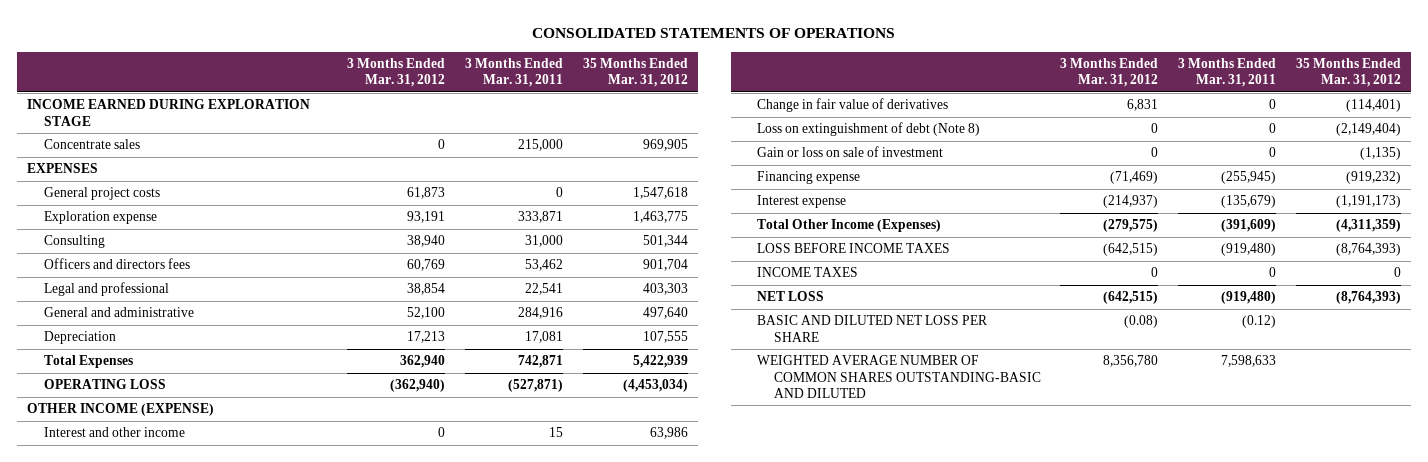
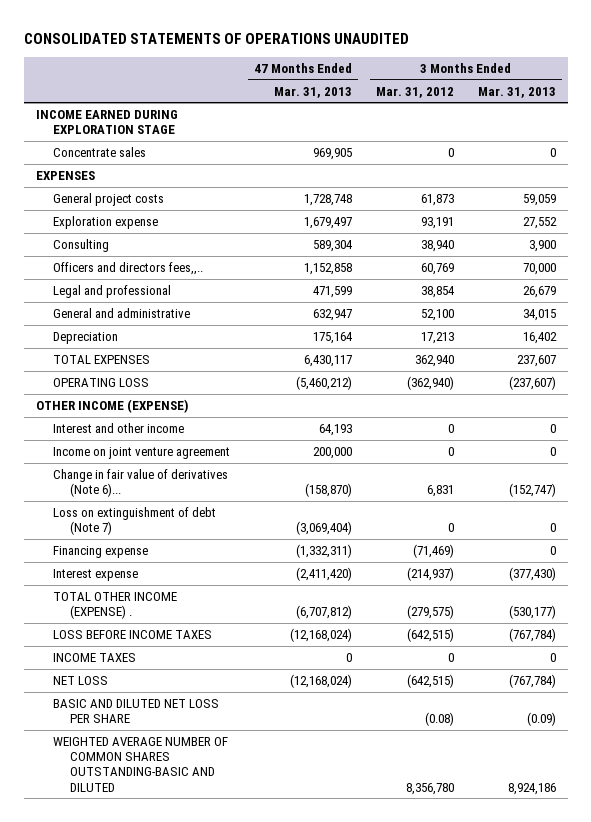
- CONSOLIDATED STATEMENTS OF OPERATIONS
+ CONSOLIDATED STATEMENTS OF OPERATIONS UNAUDITED
- | 3 Months Ended Mar. 31, 2012 | 3 Months Ended Mar. 31, 2011 | 35 Months Ended Mar. 31, 2012
+ | 47 Months Ended Mar. 31, 2013 | 3 Months Ended Mar. 31, 2012 | 3 Months Ended Mar. 31, 2013
- Officers and directors fees | 60,769 | 53,462 | 901,704
+ Officers and directors fees,,.. | 1,152,858 | 60,769 | 70,000
- Total Expenses | 362,940 | 742,871 | 5,422,939
+ TOTAL EXPENSES | 6,430,117 | 362,940 | 237,607
- Change in fair value of derivatives | 6,831 | 0 | (114,401)
- Loss on extinguishment of debt (Note 8) | 0 | 0 | (2,149,404)
- Gain or loss on sale of investment | 0 | 0 | (1,135)
+ Income on joint venture agreement | 200,000 | 0 | 0
+ Change in fair value of derivatives (Note 6)... | (158,870) | 6,831 | (152,747)
+ Loss on extinguishment of debt (Note 7) | (3,069,404) | 0 | 0
- Total Other Income (Expenses) | (279,575) | (391,609) | (4,311,359)
+ TOTAL OTHER INCOME (EXPENSE) . | (6,707,812) | (279,575) | (530,177)

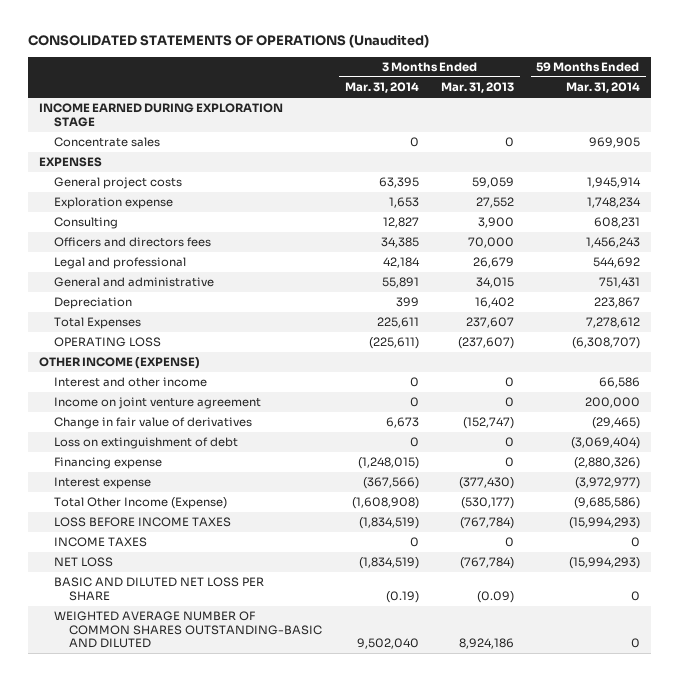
- CONSOLIDATED STATEMENTS OF OPERATIONS UNAUDITED
+ CONSOLIDATED STATEMENTS OF OPERATIONS (Unaudited)
- | 47 Months Ended Mar. 31, 2013 | 3 Months Ended Mar. 31, 2012 | 3 Months Ended Mar. 31, 2013
+ | 3 Months Ended Mar. 31, 2014 | 3 Months Ended Mar. 31, 2013 | 59 Months Ended Mar. 31, 2014
- Officers and directors fees,,.. | 1,152,858 | 60,769 | 70,000
+ Officers and directors fees | 34,385 | 70,000 | 1,456,243
- TOTAL EXPENSES | 6,430,117 | 362,940 | 237,607
+ Total Expenses | 225,611 | 237,607 | 7,278,612
- Change in fair value of derivatives (Note 6)... | (158,870) | 6,831 | (152,747)
- Loss on extinguishment of debt (Note 7) | (3,069,404) | 0 | 0
+ Change in fair value of derivatives | 6,673 | (152,747) | (29,465)
+ Loss on extinguishment of debt | 0 | 0 | (3,069,404)
- TOTAL OTHER INCOME (EXPENSE) . | (6,707,812) | (279,575) | (530,177)
+ Total Other Income (Expense) | (1,608,908) | (530,177) | (9,685,586)

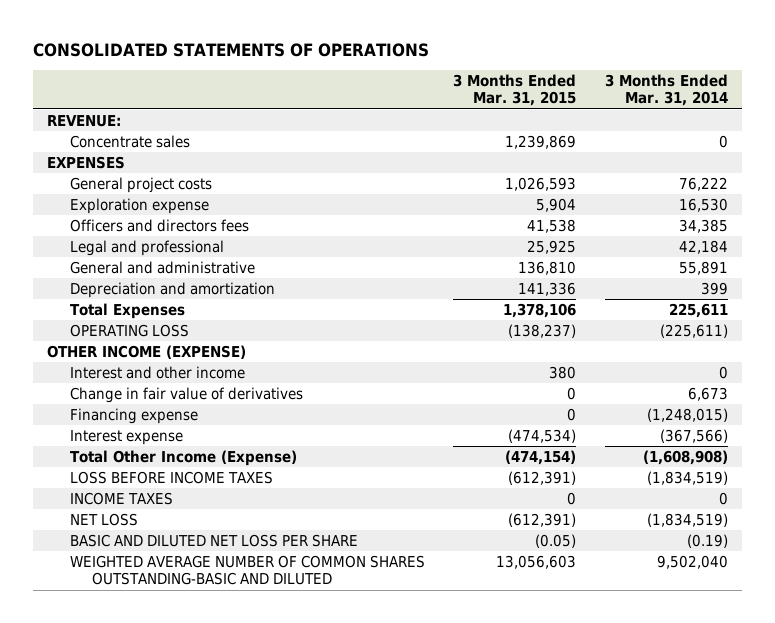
- CONSOLIDATED STATEMENTS OF OPERATIONS (Unaudited)
+ CONSOLIDATED STATEMENTS OF OPERATIONS
- | 3 Months Ended Mar. 31, 2014 | 3 Months Ended Mar. 31, 2013 | 59 Months Ended Mar. 31, 2014
+ | 3 Months Ended Mar. 31, 2015 | 3 Months Ended Mar. 31, 2014
- INCOME EARNED DURING EXPLORATION STAGE
+ REVENUE:
- General project costs | 63,395 | 59,059 | 1,945,914
- Exploration expense | 1,653 | 27,552 | 1,748,234
- Consulting | 12,827 | 3,900 | 608,231
+ General project costs | 1,026,593 | 76,222
+ Exploration expense | 5,904 | 16,530
- Depreciation | 399 | 16,402 | 223,867
+ Depreciation and amortization | 141,336 | 399
- Income on joint venture agreement | 0 | 0 | 200,000
- Loss on extinguishment of debt | 0 | 0 | (3,069,404)

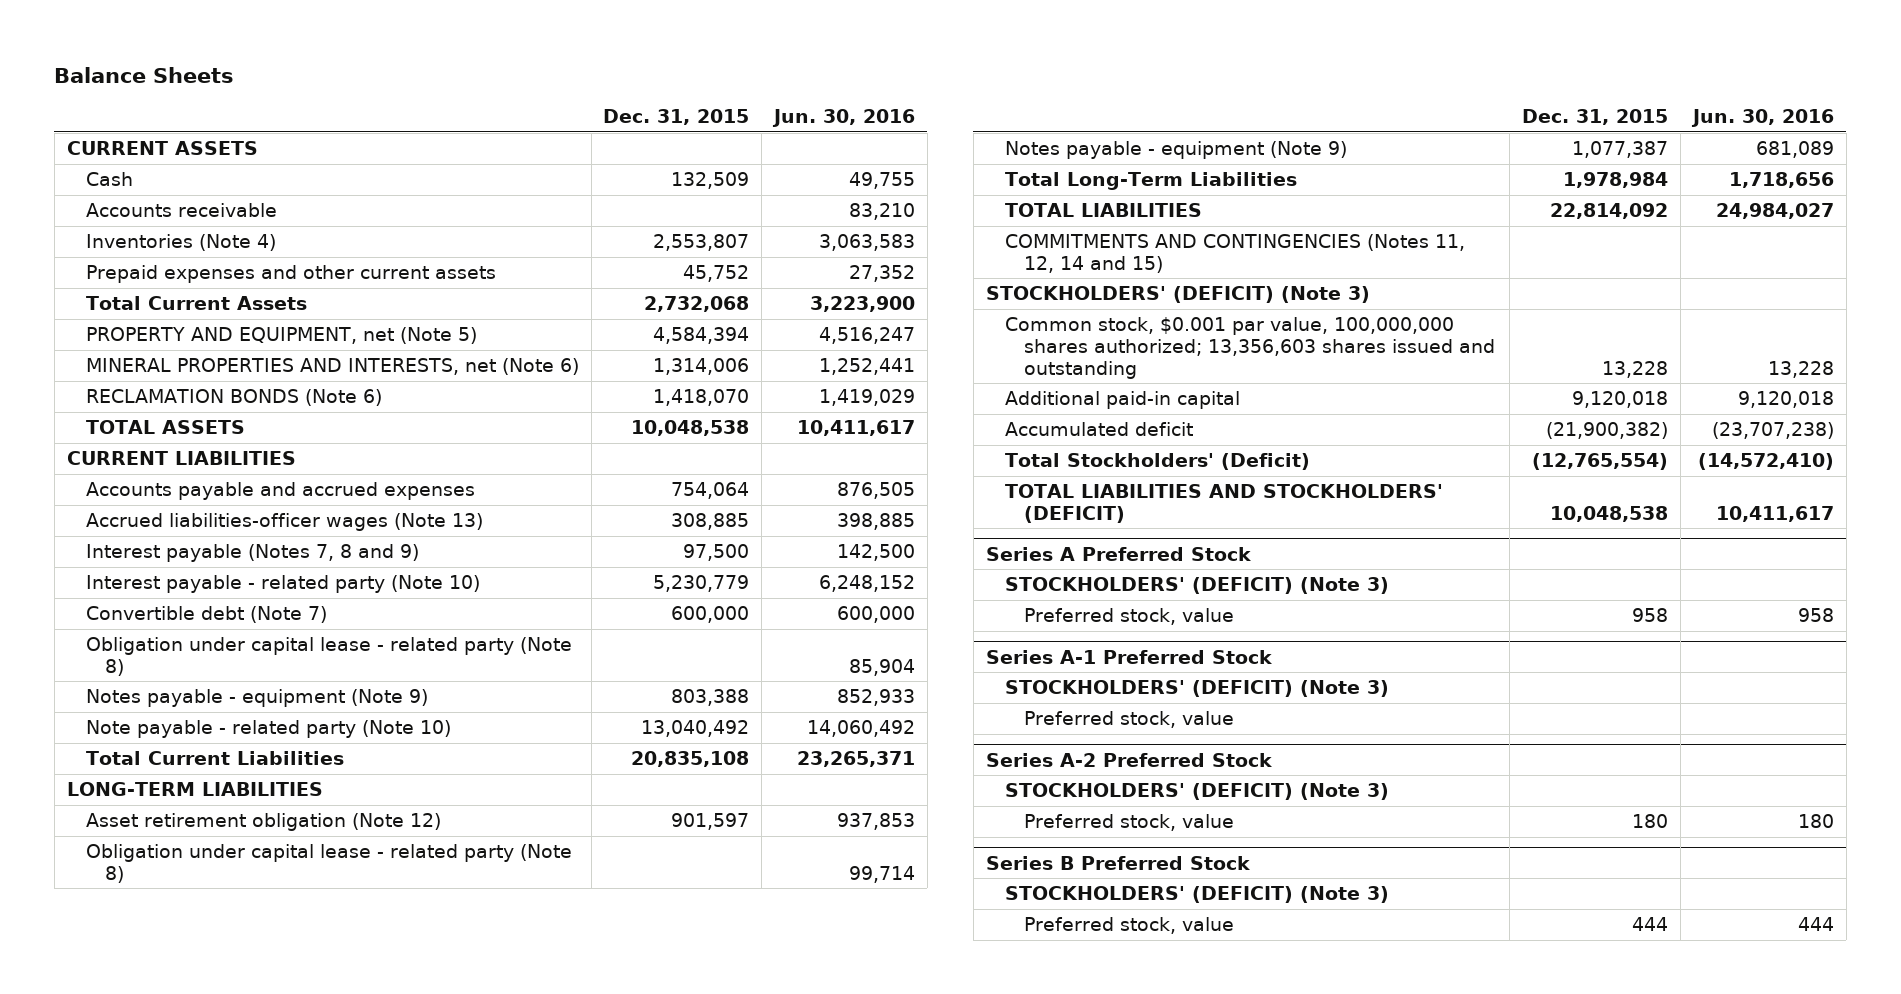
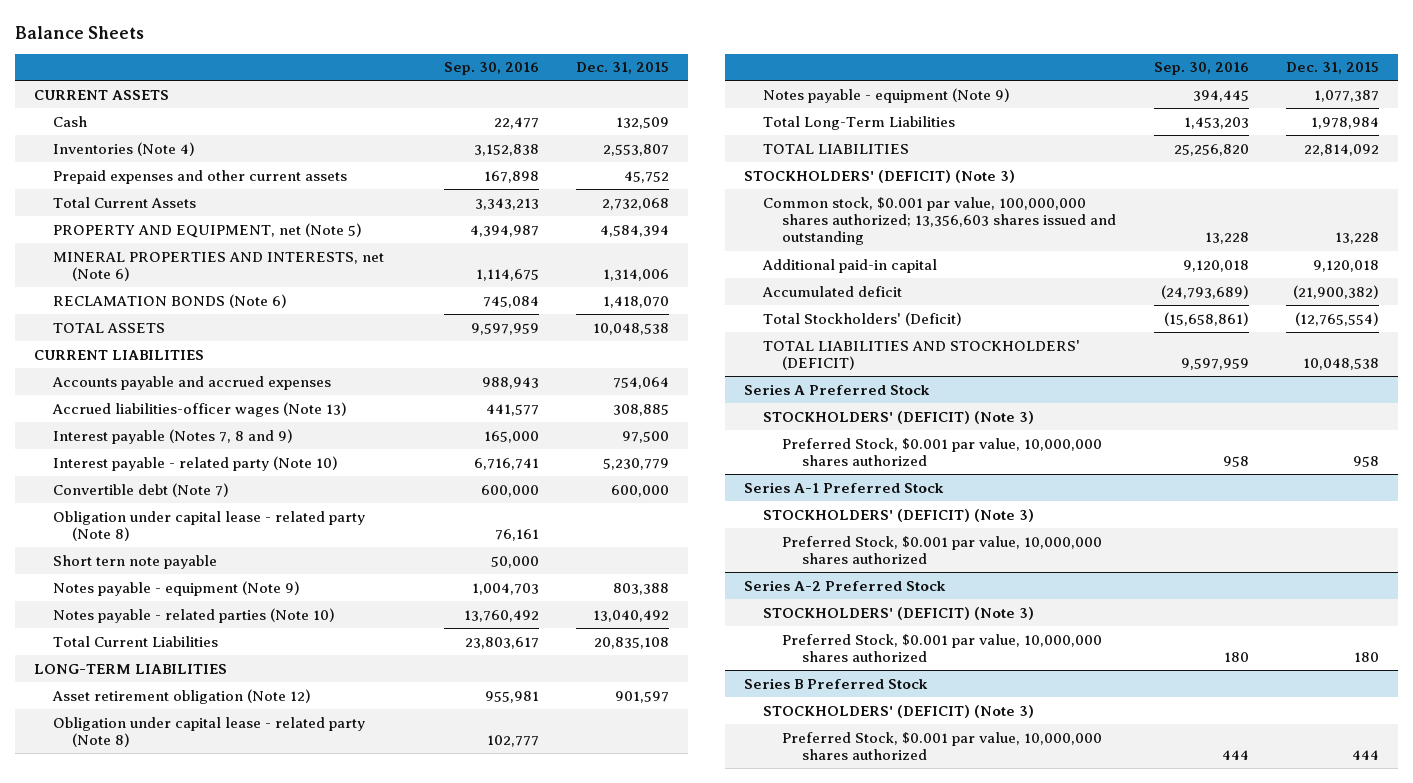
- | Dec. 31, 2015 | Jun. 30, 2016
+ | Sep. 30, 2016 | Dec. 31, 2015
- Accounts receivable | | 83,210
+ Short tern note payable | 50,000 |
- Note payable - related party (Note 10) | 13,040,492 | 14,060,492
+ Notes payable - related parties (Note 10) | 13,760,492 | 13,040,492
- COMMITMENTS AND CONTINGENCIES (Notes 11, 12, 14 and 15)
@ Series A Preferred Stock
- Preferred stock, value | 958 | 958
+ Preferred Stock, $0.001 par value, 10,000,000 shares authorized | 958 | 958
@ Series A-1 Preferred Stock
- Preferred stock, value
+ Preferred Stock, $0.001 par value, 10,000,000 shares authorized
@ Series A-2 Preferred Stock
- Preferred stock, value | 180 | 180
+ Preferred Stock, $0.001 par value, 10,000,000 shares authorized | 180 | 180
@ Series B Preferred Stock
- Preferred stock, value | 444 | 444
+ Preferred Stock, $0.001 par value, 10,000,000 shares authorized | 444 | 444

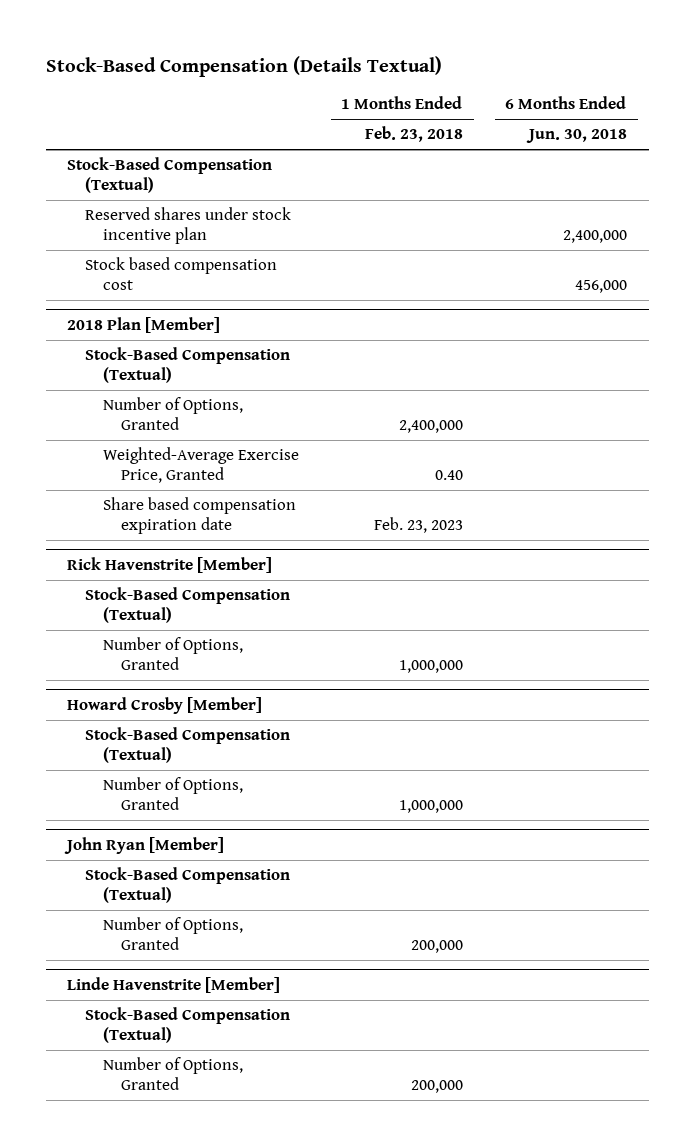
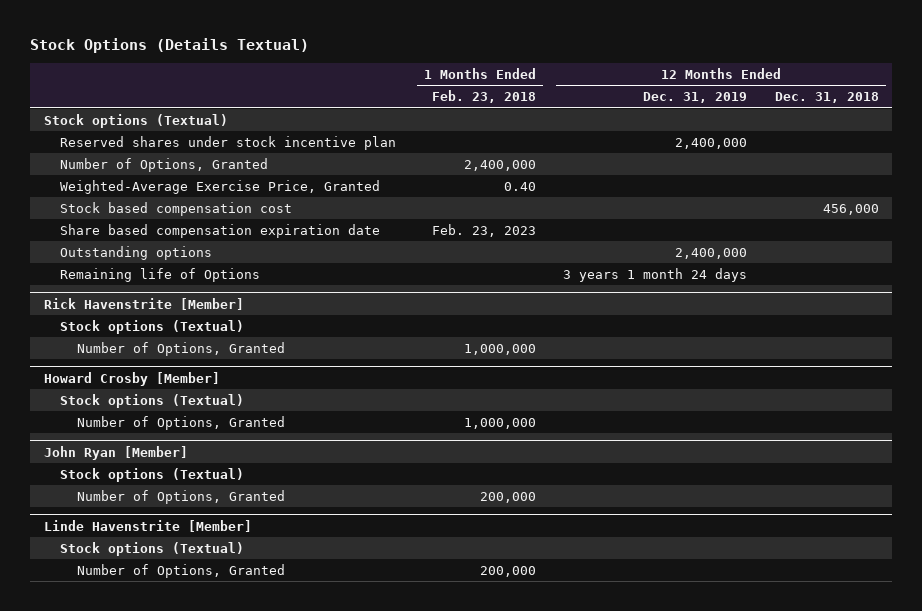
- Stock-Based Compensation (Details Textual)
+ Stock Options (Details Textual)
- | 1 Months Ended Feb. 23, 2018 | 6 Months Ended Jun. 30, 2018
+ | 1 Months Ended Feb. 23, 2018 | 12 Months Ended Dec. 31, 2019 | 12 Months Ended Dec. 31, 2018
- Stock-Based Compensation (Textual)
+ Stock options (Textual)
- 2018 Plan [Member]
- Stock-Based Compensation (Textual)
moved down: Stock based compensation cost | | | 456,000
+ Outstanding options | | 2,400,000 |
+ Remaining life of Options | | 3 years 1 month 24 days |
@ Rick Havenstrite [Member]
- Stock-Based Compensation (Textual)
+ Stock options (Textual)
@ Howard Crosby [Member]
- Stock-Based Compensation (Textual)
+ Stock options (Textual)
@ John Ryan [Member]
- Stock-Based Compensation (Textual)
+ Stock options (Textual)
@ Linde Havenstrite [Member]
- Stock-Based Compensation (Textual)
+ Stock options (Textual)

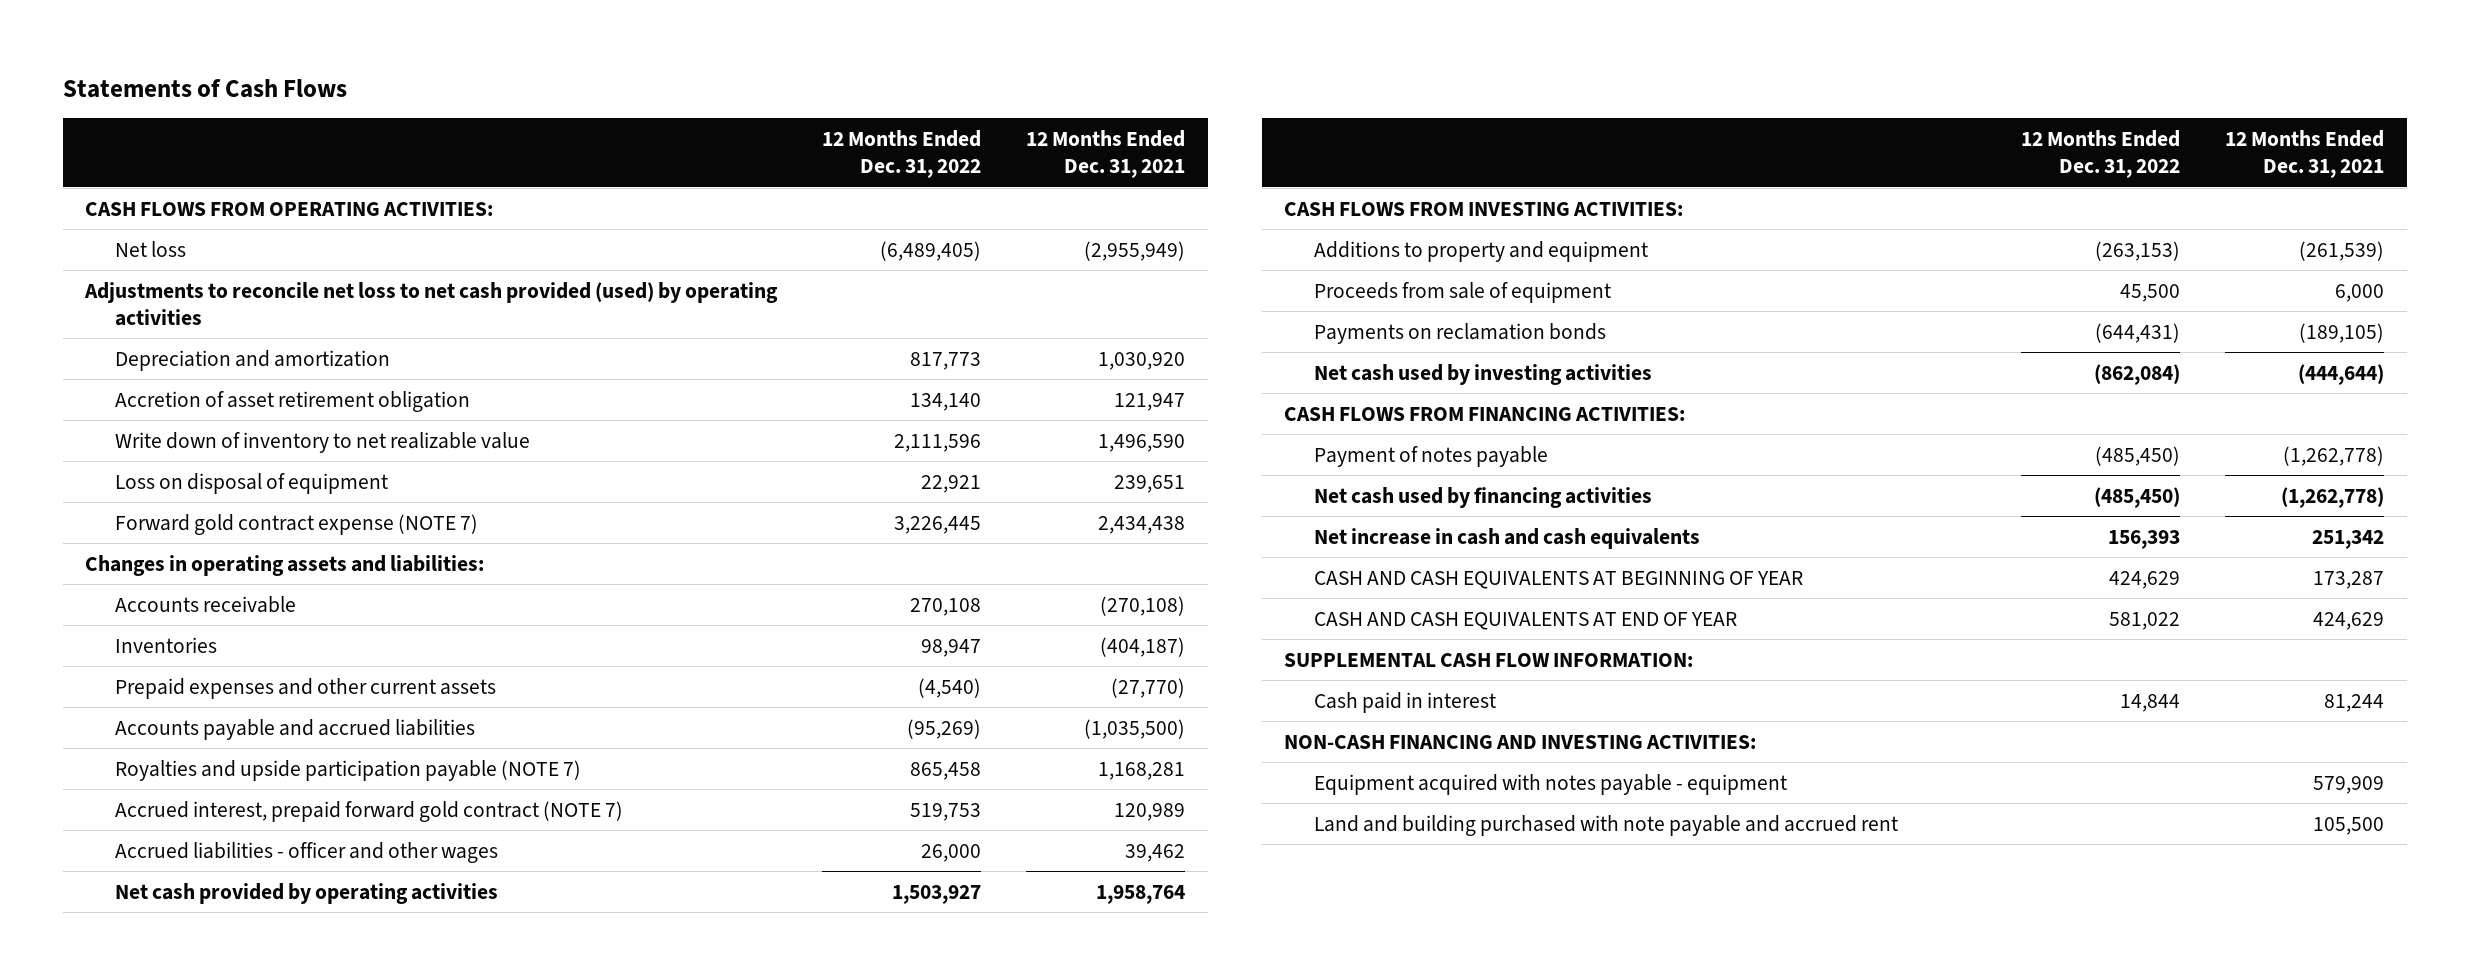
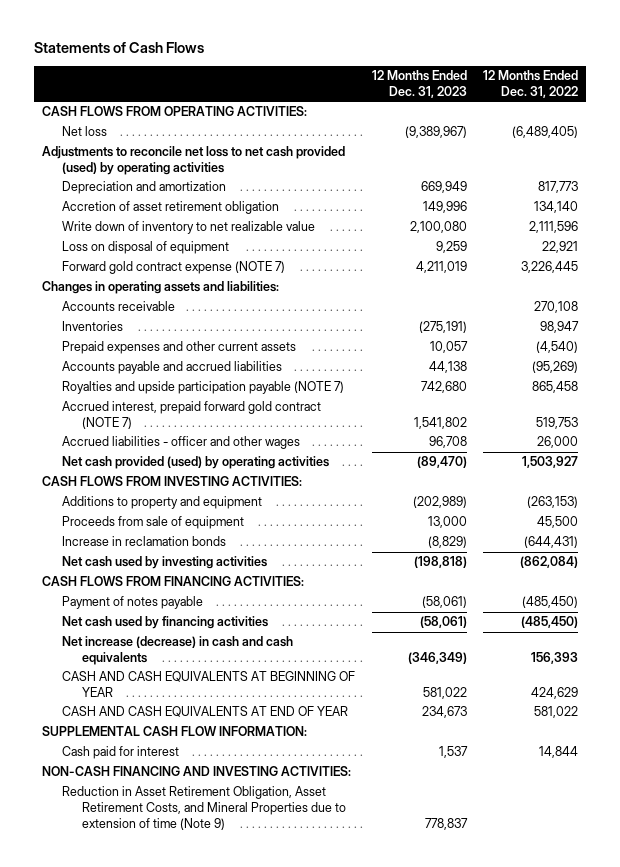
- | 12 Months Ended Dec. 31, 2022 | 12 Months Ended Dec. 31, 2021
+ | 12 Months Ended Dec. 31, 2023 | 12 Months Ended Dec. 31, 2022
- Net cash provided by operating activities | 1,503,927 | 1,958,764
+ Net cash provided (used) by operating activities | (89,470) | 1,503,927
- Payments on reclamation bonds | (644,431) | (189,105)
+ Increase in reclamation bonds | (8,829) | (644,431)
- Net increase in cash and cash equivalents | 156,393 | 251,342
+ Net increase (decrease) in cash and cash equivalents | (346,349) | 156,393
- Cash paid in interest | 14,844 | 81,244
+ Cash paid for interest | 1,537 | 14,844
- Equipment acquired with notes payable - equipment | | 579,909
- Land and building purchased with note payable and accrued rent | | 105,500
+ Reduction in Asset Retirement Obligation, Asset Retirement Costs, and Mineral Properties due to extension of time (Note 9) | 778,837 |

